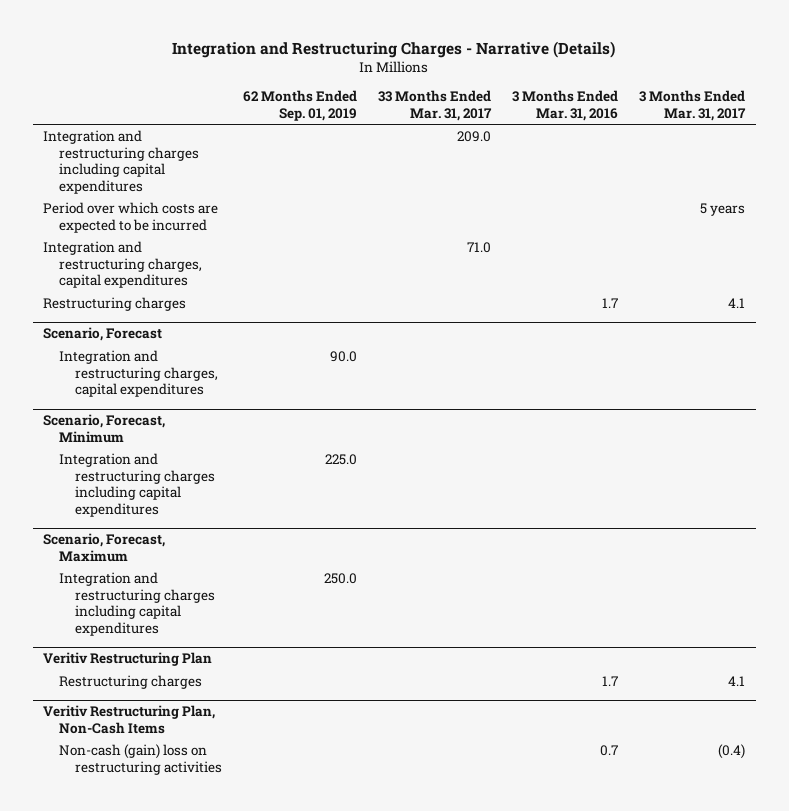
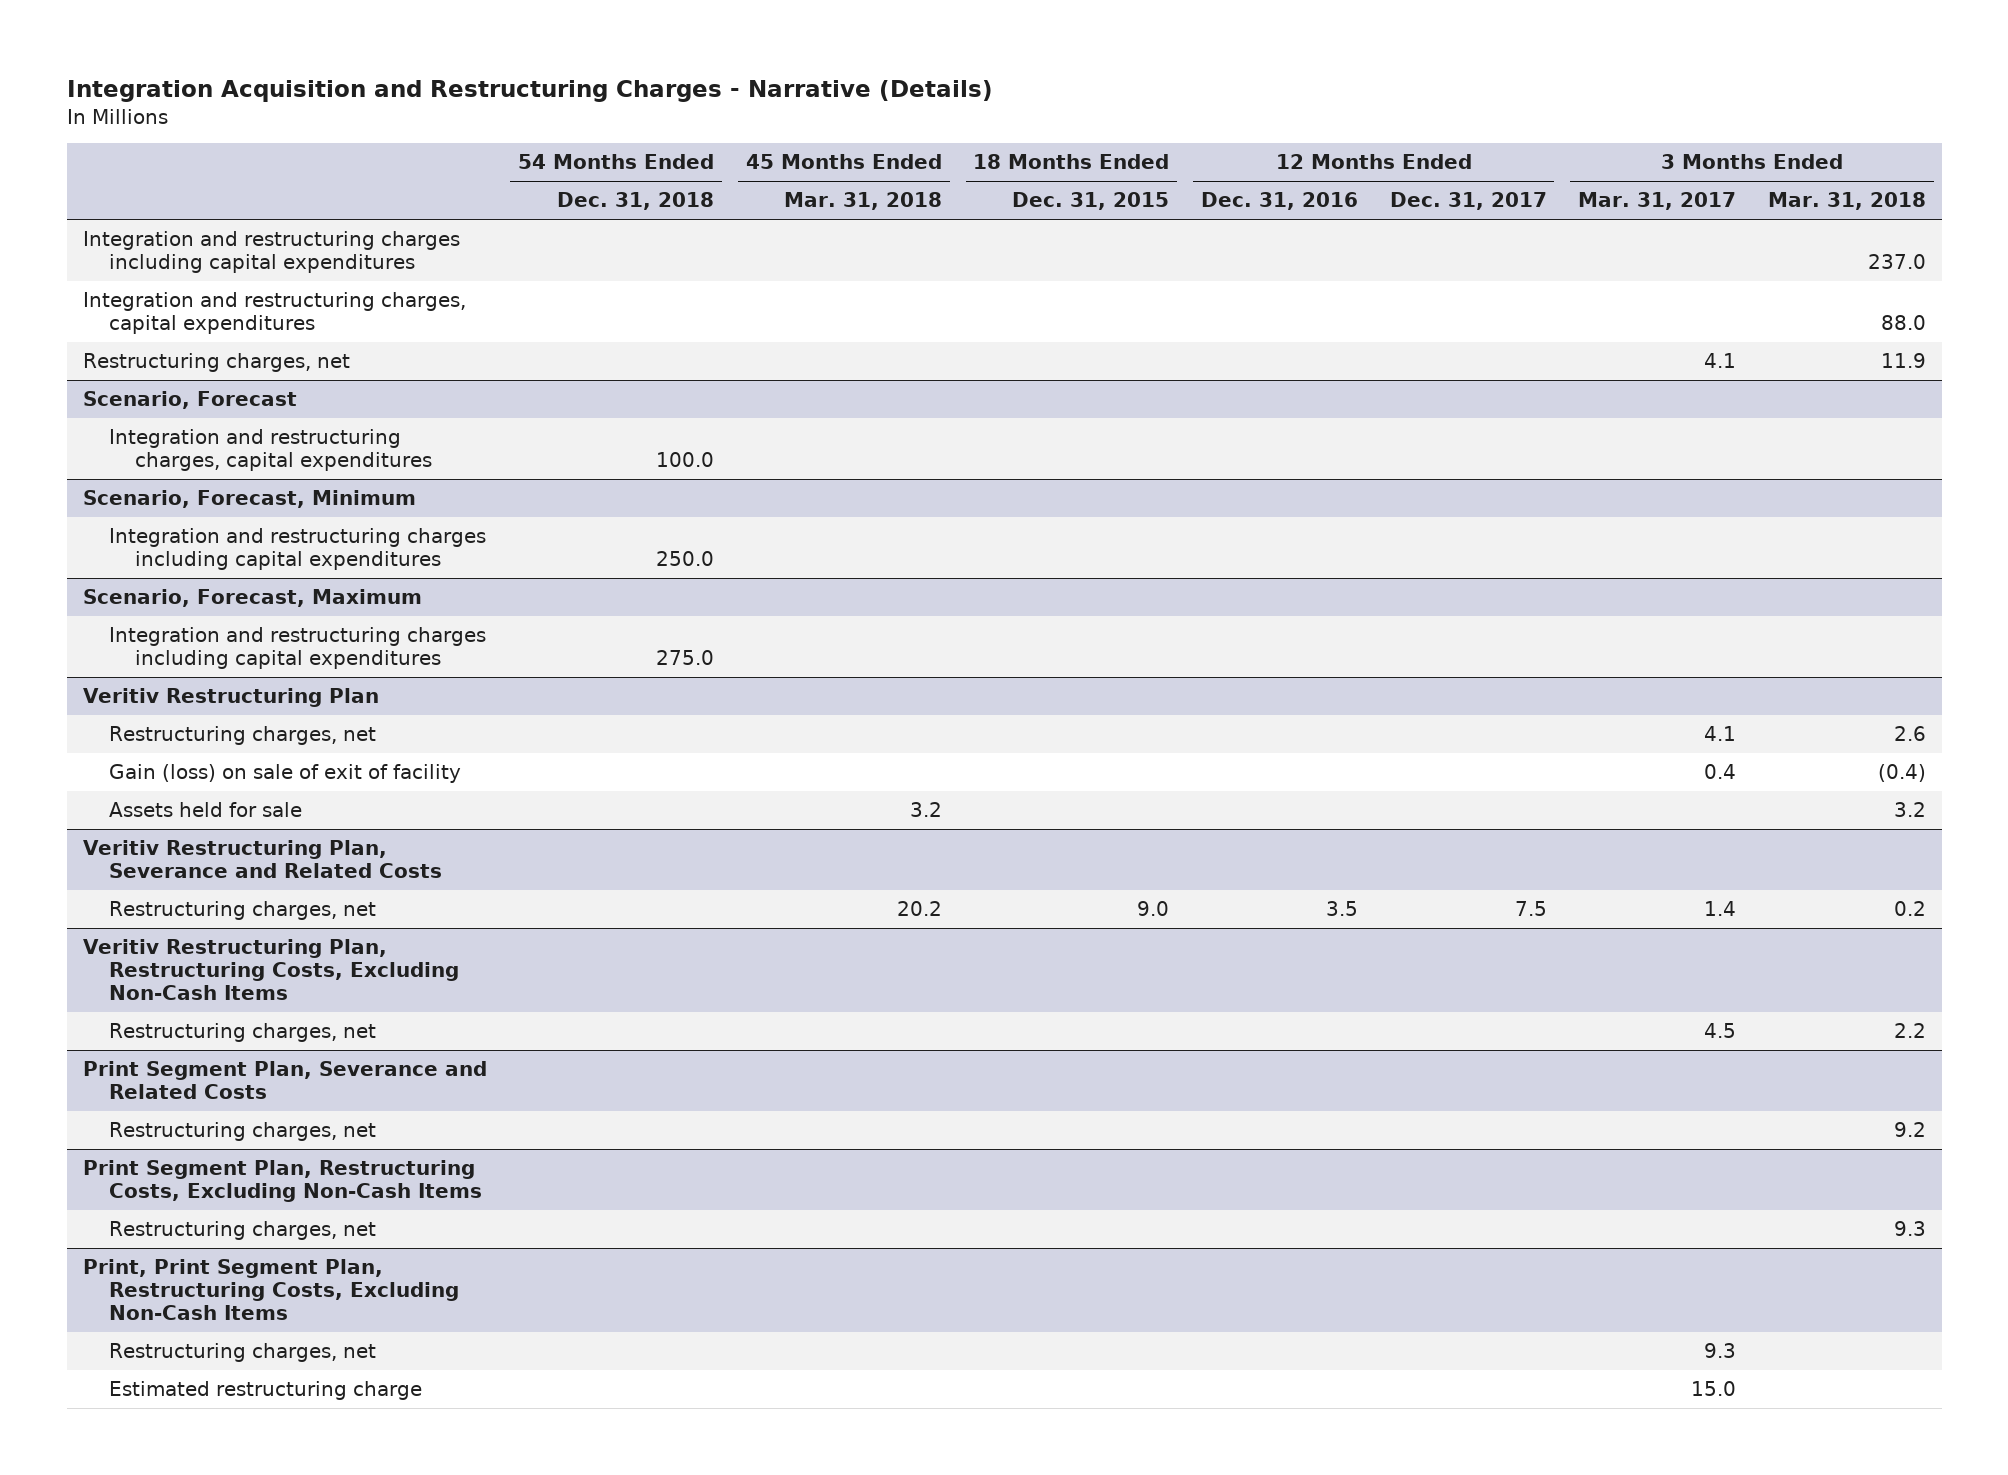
- Integration and Restructuring Charges - Narrative (Details)
+ Integration Acquisition and Restructuring Charges - Narrative (Details)
- | 62 Months Ended Sep. 01, 2019 | 33 Months Ended Mar. 31, 2017 | 3 Months Ended Mar. 31, 2016 | 3 Months Ended Mar. 31, 2017
+ | 54 Months Ended Dec. 31, 2018 | 45 Months Ended Mar. 31, 2018 | 18 Months Ended Dec. 31, 2015 | 12 Months Ended Dec. 31, 2016 | 12 Months Ended Dec. 31, 2017 | 3 Months Ended Mar. 31, 2017 | 3 Months Ended Mar. 31, 2018
- Period over which costs are expected to be incurred | | | | 5 years
- Restructuring charges | | | 1.7 | 4.1
+ Restructuring charges, net | | | | | | 4.1 | 11.9
@ Veritiv Restructuring Plan
- Restructuring charges | | | 1.7 | 4.1
- Veritiv Restructuring Plan, Non-Cash Items
- Non-cash (gain) loss on restructuring activities | | | 0.7 | (0.4)
@ Veritiv Restructuring Plan
+ Restructuring charges, net | | | | | | 4.1 | 2.6
+ Gain (loss) on sale of exit of facility | | | | | | 0.4 | (0.4)
+ Assets held for sale | | 3.2 | | | | | 3.2
+ Veritiv Restructuring Plan, Severance and Related Costs
+ Restructuring charges, net | | 20.2 | 9.0 | 3.5 | 7.5 | 1.4 | 0.2
+ Veritiv Restructuring Plan, Restructuring Costs, Excluding Non-Cash Items
+ Restructuring charges, net | | | | | | 4.5 | 2.2
+ Print Segment Plan, Severance and Related Costs
+ Restructuring charges, net | | | | | | | 9.2
+ Print Segment Plan, Restructuring Costs, Excluding Non-Cash Items
+ Restructuring charges, net | | | | | | | 9.3
+ Print, Print Segment Plan, Restructuring Costs, Excluding Non-Cash Items
+ Restructuring charges, net | | | | | | 9.3 |
+ Estimated restructuring charge | | | | | | 15.0 |

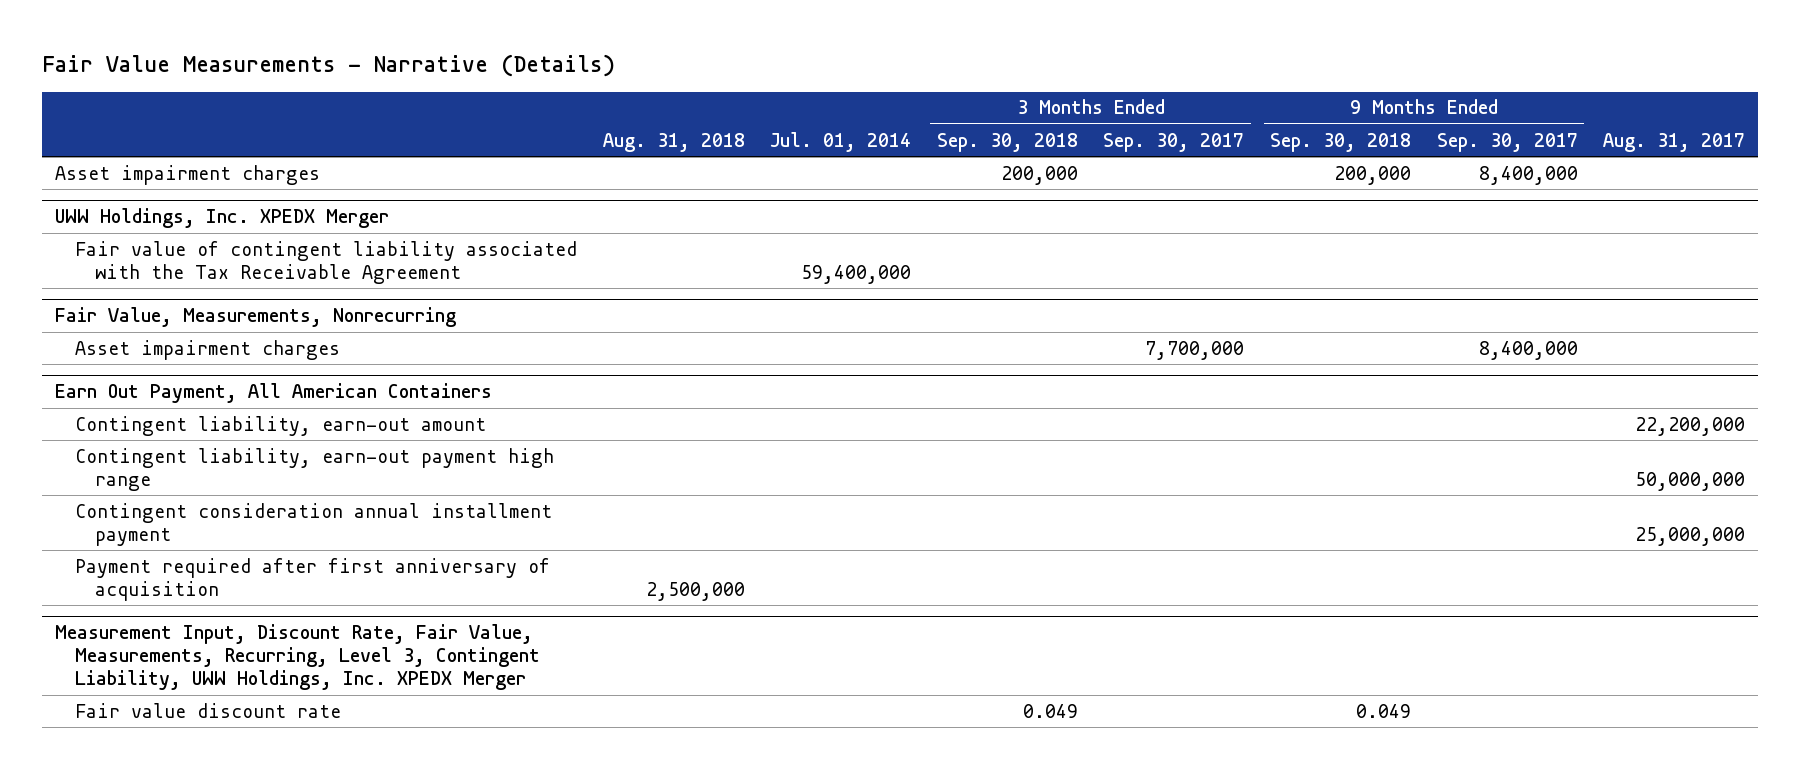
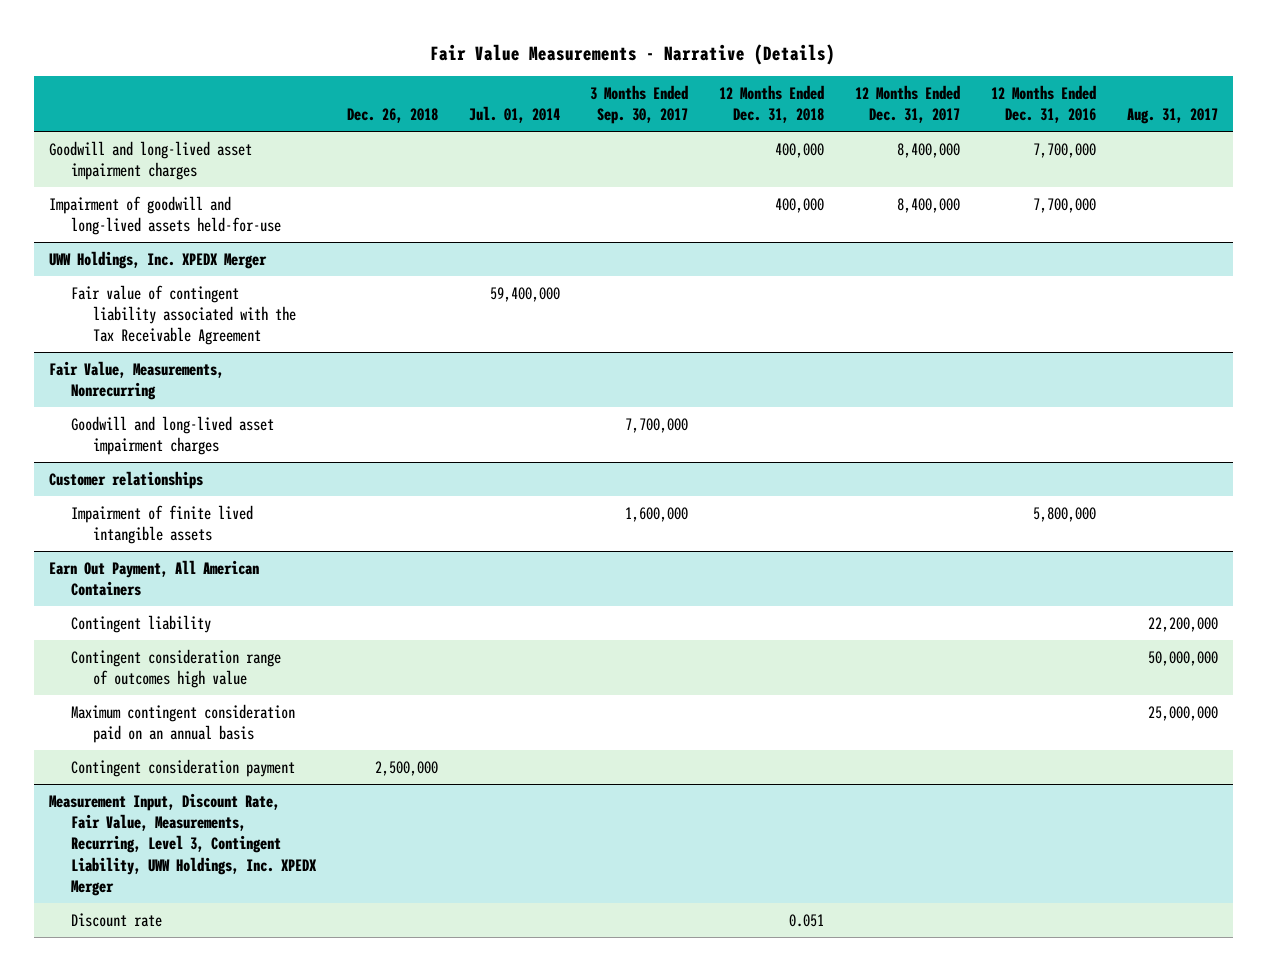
- | Aug. 31, 2018 | Jul. 01, 2014 | 3 Months Ended Sep. 30, 2018 | 3 Months Ended Sep. 30, 2017 | 9 Months Ended Sep. 30, 2018 | 9 Months Ended Sep. 30, 2017 | Aug. 31, 2017
+ | Dec. 26, 2018 | Jul. 01, 2014 | 3 Months Ended Sep. 30, 2017 | 12 Months Ended Dec. 31, 2018 | 12 Months Ended Dec. 31, 2017 | 12 Months Ended Dec. 31, 2016 | Aug. 31, 2017
- Asset impairment charges | | | 200,000 | | 200,000 | 8,400,000 |
+ Goodwill and long-lived asset impairment charges | | | | 400,000 | 8,400,000 | 7,700,000 |
+ Impairment of goodwill and long-lived assets held-for-use | | | | 400,000 | 8,400,000 | 7,700,000 |
@ Fair Value, Measurements, Nonrecurring
- Asset impairment charges | | | | 7,700,000 | | 8,400,000 |
+ Goodwill and long-lived asset impairment charges | | | 7,700,000 | | | |
+ Customer relationships
+ Impairment of finite lived intangible assets | | | 1,600,000 | | | 5,800,000 |
@ Earn Out Payment, All American Containers
- Contingent liability, earn-out amount | | | | | | | 22,200,000
- Contingent liability, earn-out payment high range | | | | | | | 50,000,000
- Contingent consideration annual installment payment | | | | | | | 25,000,000
- Payment required after first anniversary of acquisition | 2,500,000 | | | | | |
+ Contingent liability | | | | | | | 22,200,000
+ Contingent consideration range of outcomes high value | | | | | | | 50,000,000
+ Maximum contingent consideration paid on an annual basis | | | | | | | 25,000,000
+ Contingent consideration payment | 2,500,000 | | | | | |
@ Measurement Input, Discount Rate, Fair Value, Measurements, Recurring, Level 3, Contingent Liability, UWW Holdings, Inc. XPEDX Merger
- Fair value discount rate | | | 0.049 | | 0.049 | |
+ Discount rate | | | | 0.051 | | |

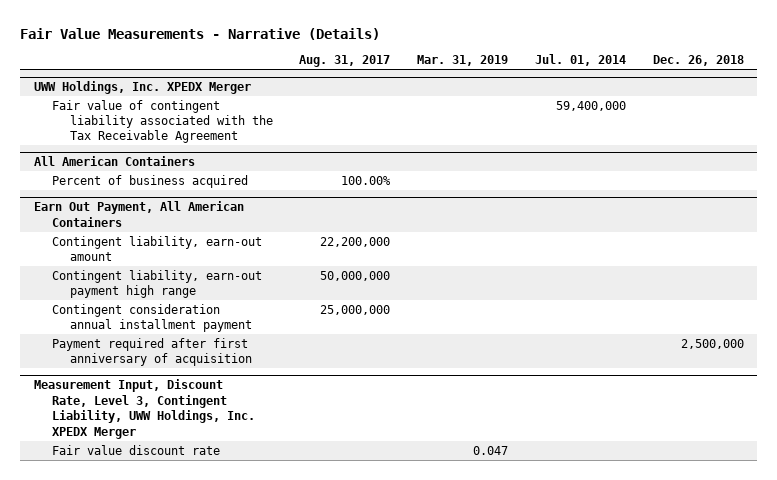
- | Dec. 26, 2018 | Jul. 01, 2014 | 3 Months Ended Sep. 30, 2017 | 12 Months Ended Dec. 31, 2018 | 12 Months Ended Dec. 31, 2017 | 12 Months Ended Dec. 31, 2016 | Aug. 31, 2017
+ | Aug. 31, 2017 | Mar. 31, 2019 | Jul. 01, 2014 | Dec. 26, 2018
- Goodwill and long-lived asset impairment charges | | | | 400,000 | 8,400,000 | 7,700,000 |
- Impairment of goodwill and long-lived assets held-for-use | | | | 400,000 | 8,400,000 | 7,700,000 |
- Fair Value, Measurements, Nonrecurring
- Goodwill and long-lived asset impairment charges | | | 7,700,000 | | | |
- Customer relationships
- Impairment of finite lived intangible assets | | | 1,600,000 | | | 5,800,000 |
+ All American Containers
+ Percent of business acquired | 100.00% | | |
@ Earn Out Payment, All American Containers
- Contingent liability | | | | | | | 22,200,000
- Contingent consideration range of outcomes high value | | | | | | | 50,000,000
- Maximum contingent consideration paid on an annual basis | | | | | | | 25,000,000
- Contingent consideration payment | 2,500,000 | | | | | |
- Measurement Input, Discount Rate, Fair Value, Measurements, Recurring, Level 3, Contingent Liability, UWW Holdings, Inc. XPEDX Merger
- Discount rate | | | | 0.051 | | |
@ Earn Out Payment, All American Containers
+ Contingent liability, earn-out amount | 22,200,000 | | |
+ Contingent liability, earn-out payment high range | 50,000,000 | | |
+ Contingent consideration annual installment payment | 25,000,000 | | |
+ Payment required after first anniversary of acquisition | | | | 2,500,000
+ Measurement Input, Discount Rate, Level 3, Contingent Liability, UWW Holdings, Inc. XPEDX Merger
+ Fair value discount rate | | 0.047 | |

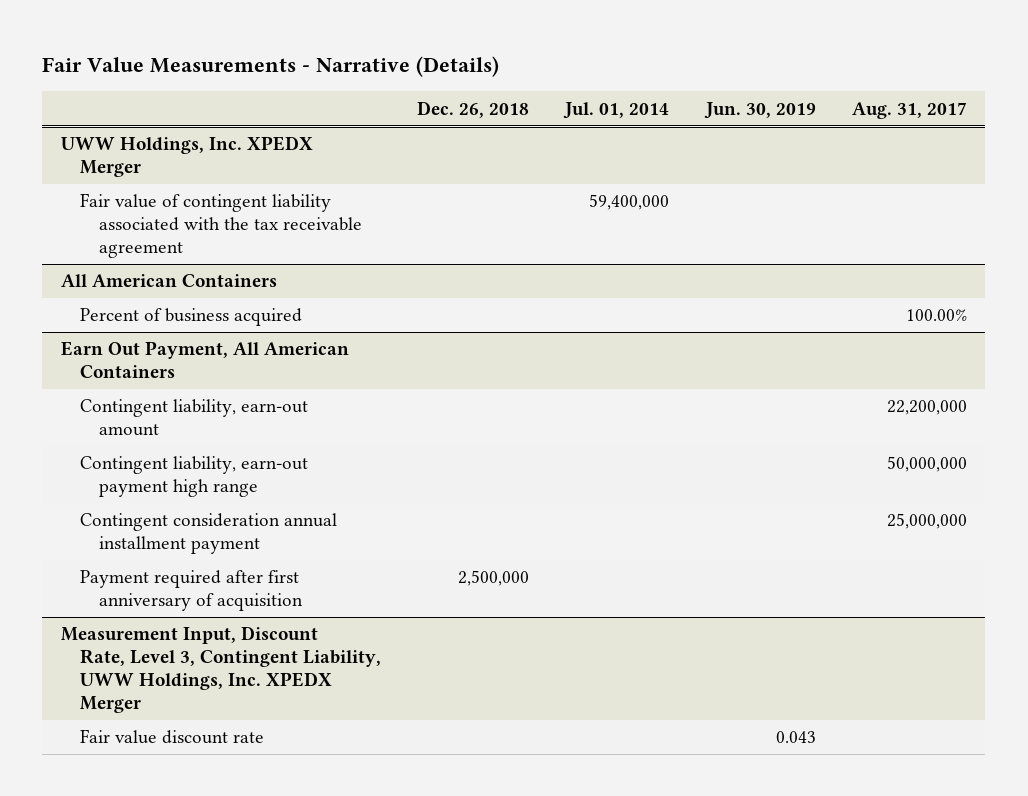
- | Aug. 31, 2017 | Mar. 31, 2019 | Jul. 01, 2014 | Dec. 26, 2018
+ | Dec. 26, 2018 | Jul. 01, 2014 | Jun. 30, 2019 | Aug. 31, 2017
@ UWW Holdings, Inc. XPEDX Merger
- Fair value of contingent liability associated with the Tax Receivable Agreement | | | 59,400,000 |
+ Fair value of contingent liability associated with the tax receivable agreement | | 59,400,000 | |

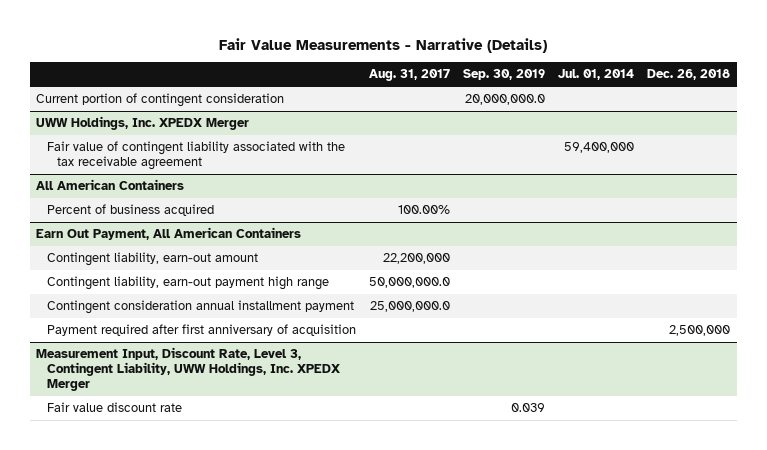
- | Dec. 26, 2018 | Jul. 01, 2014 | Jun. 30, 2019 | Aug. 31, 2017
+ | Aug. 31, 2017 | Sep. 30, 2019 | Jul. 01, 2014 | Dec. 26, 2018
+ Current portion of contingent consideration | | 20,000,000.0 | |
@ Earn Out Payment, All American Containers
- Contingent liability, earn-out payment high range | | | | 50,000,000
- Contingent consideration annual installment payment | | | | 25,000,000
+ Contingent liability, earn-out payment high range | 50,000,000.0 | | |
+ Contingent consideration annual installment payment | 25,000,000.0 | | |

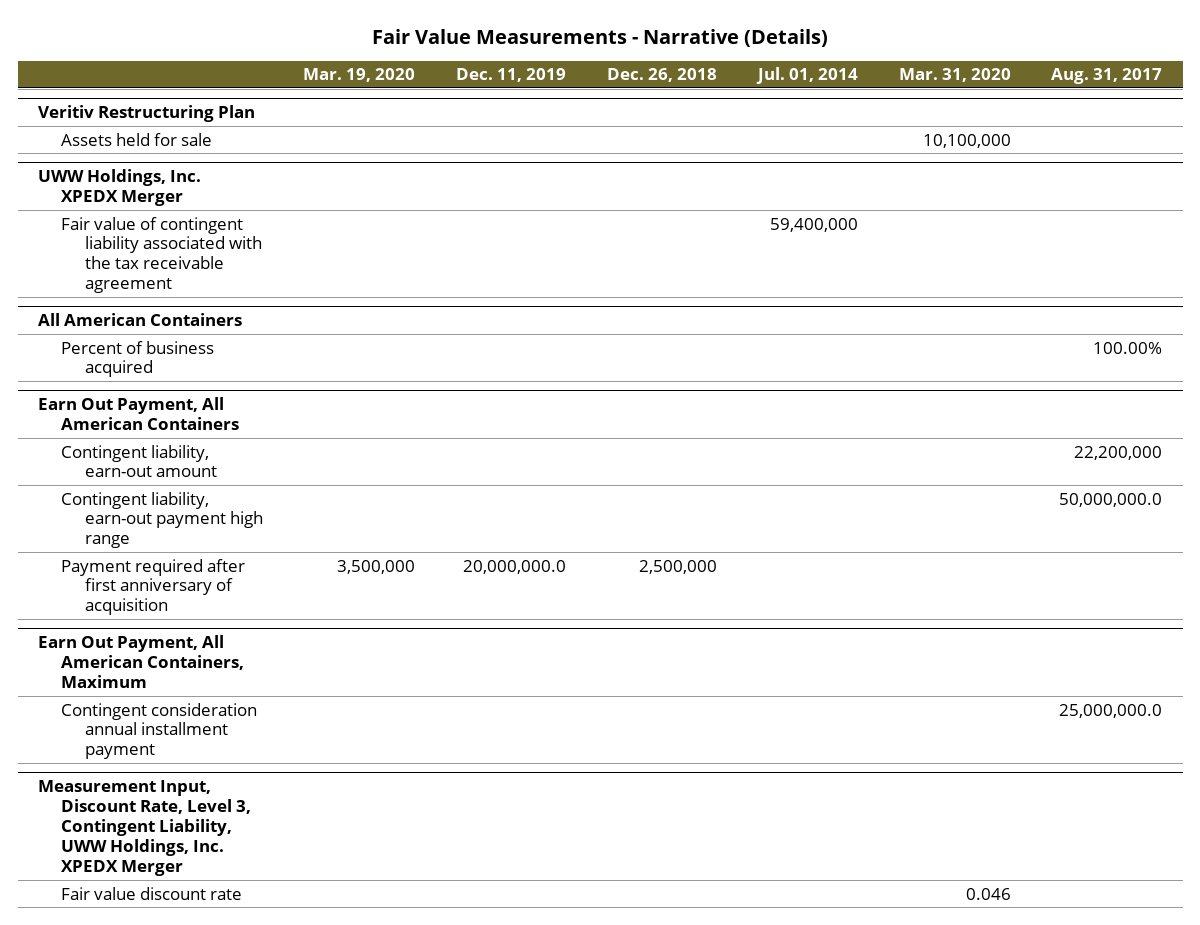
- | Aug. 31, 2017 | Sep. 30, 2019 | Jul. 01, 2014 | Dec. 26, 2018
+ | Mar. 19, 2020 | Dec. 11, 2019 | Dec. 26, 2018 | Jul. 01, 2014 | Mar. 31, 2020 | Aug. 31, 2017
- Current portion of contingent consideration | | 20,000,000.0 | |
+ Veritiv Restructuring Plan
+ Assets held for sale | | | | | 10,100,000 |
@ Earn Out Payment, All American Containers
- Contingent consideration annual installment payment | 25,000,000.0 | | |
+ Earn Out Payment, All American Containers, Maximum
+ Contingent consideration annual installment payment | | | | | | 25,000,000.0

